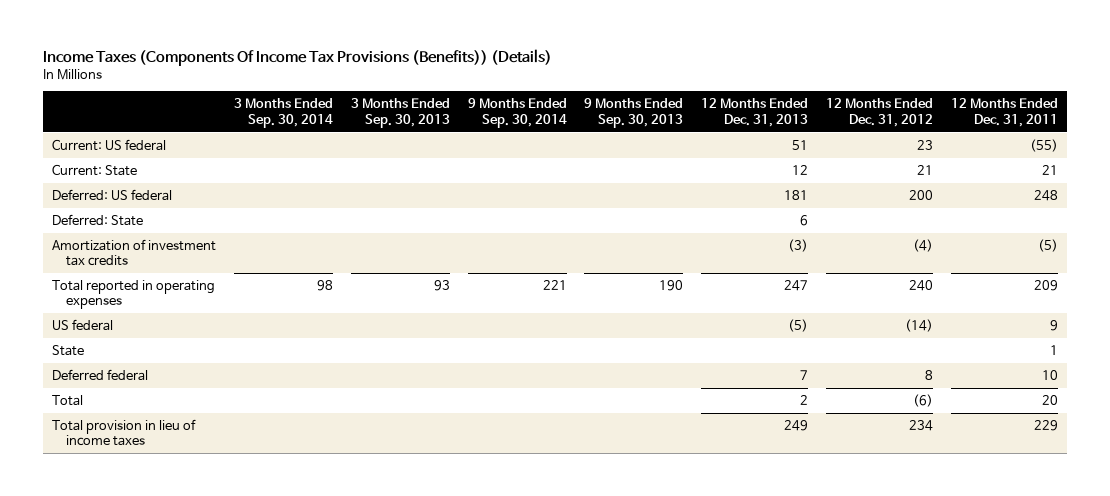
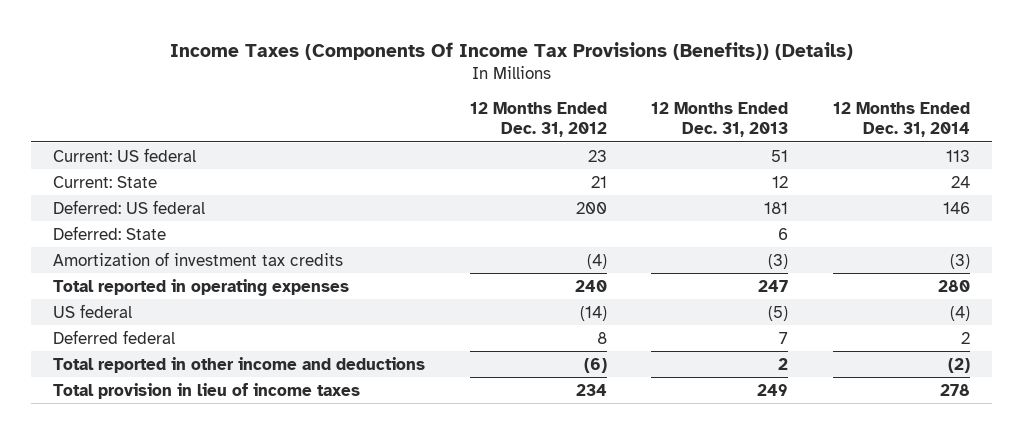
- | 3 Months Ended Sep. 30, 2014 | 3 Months Ended Sep. 30, 2013 | 9 Months Ended Sep. 30, 2014 | 9 Months Ended Sep. 30, 2013 | 12 Months Ended Dec. 31, 2013 | 12 Months Ended Dec. 31, 2012 | 12 Months Ended Dec. 31, 2011
+ | 12 Months Ended Dec. 31, 2012 | 12 Months Ended Dec. 31, 2013 | 12 Months Ended Dec. 31, 2014
- State | | | | | | | 1
- Total | | | | | 2 | (6) | 20
+ Total reported in other income and deductions | (6) | 2 | (2)

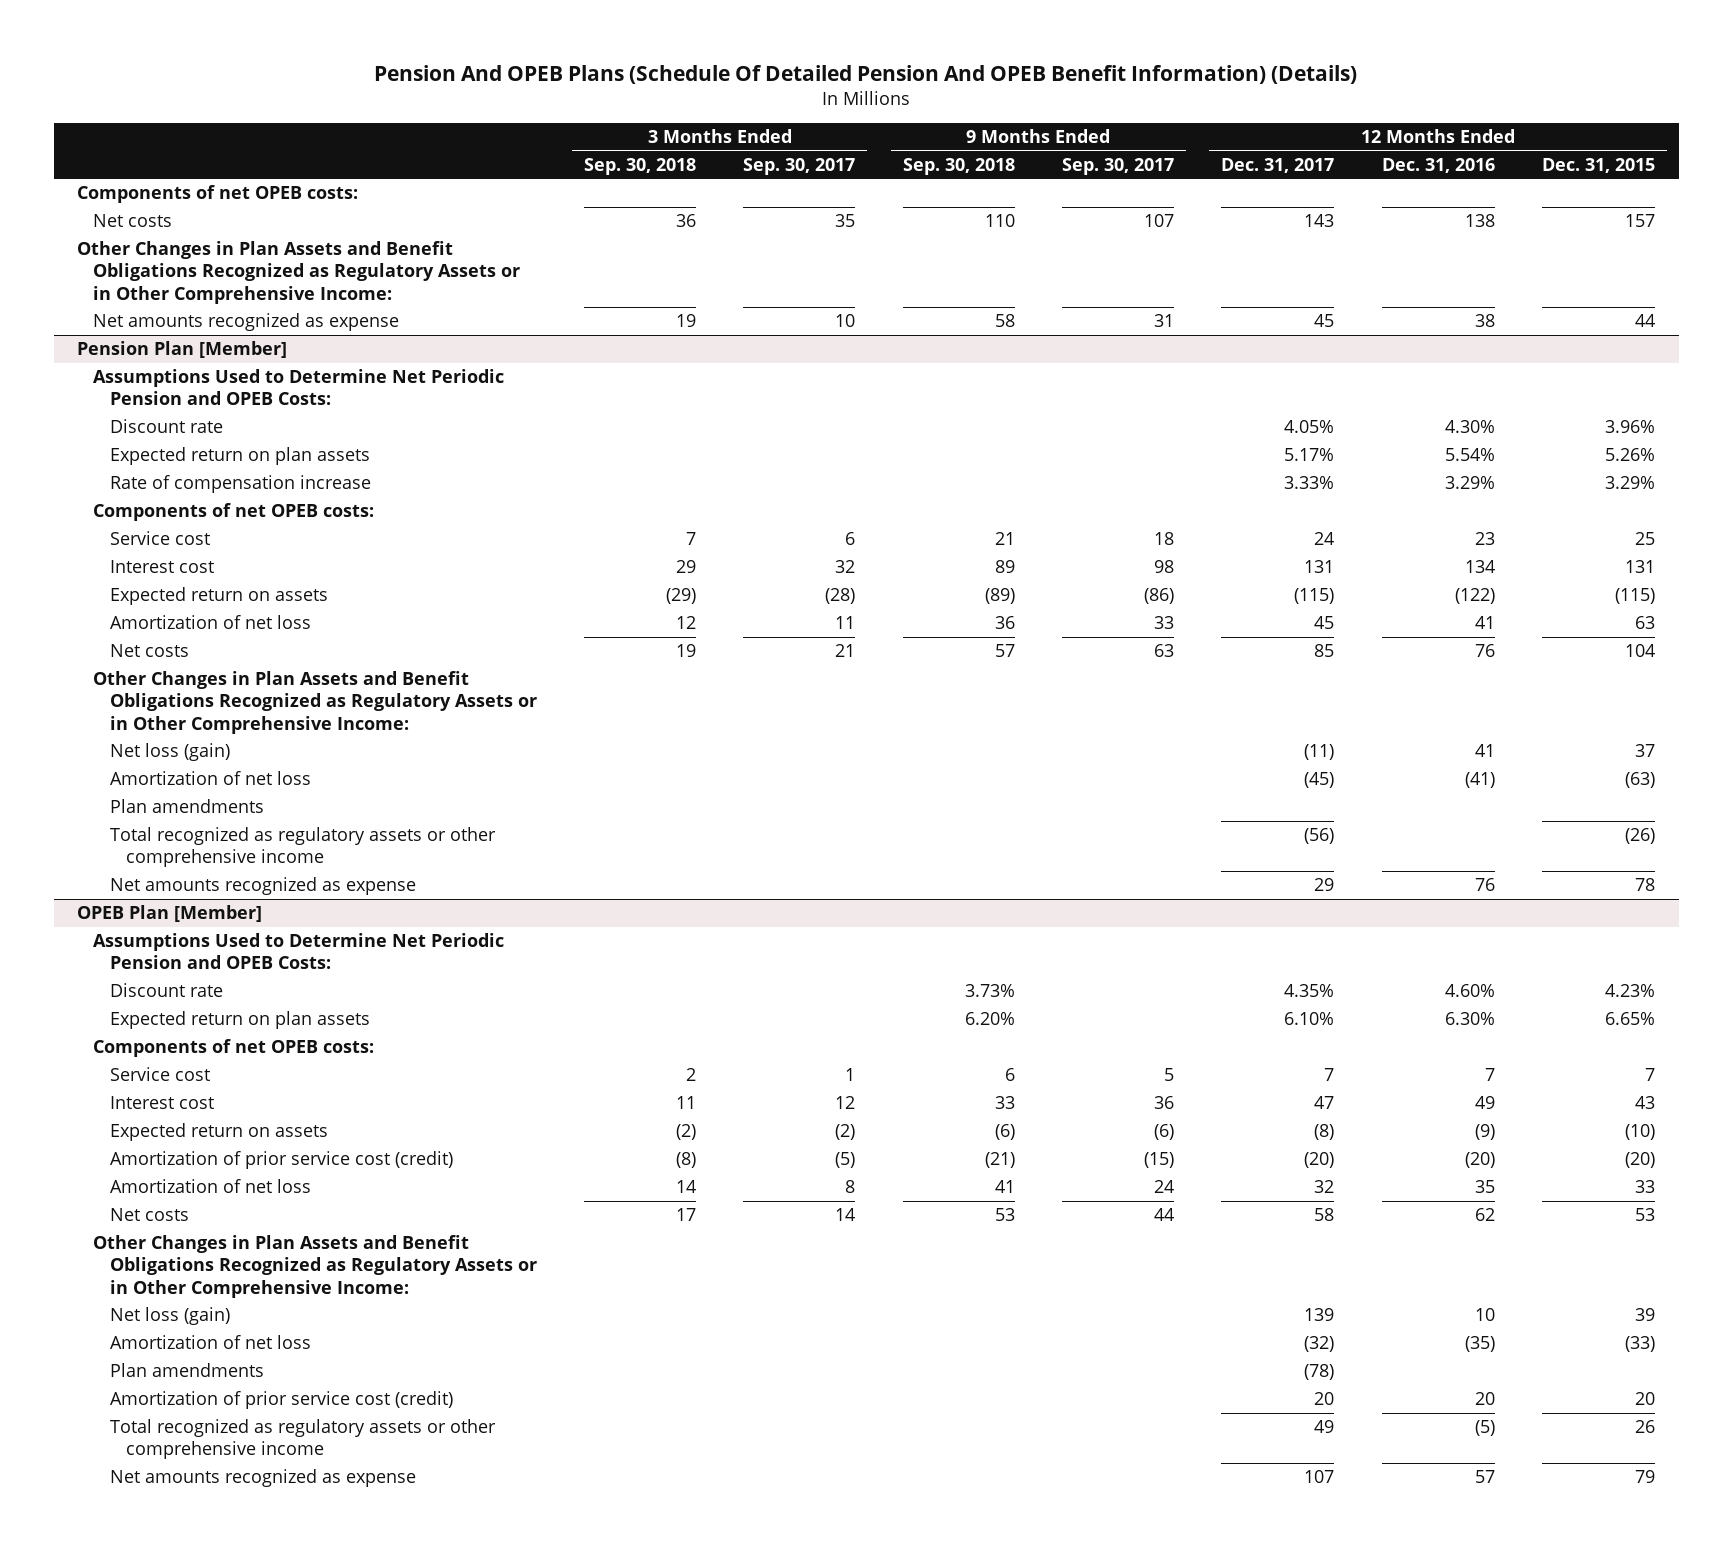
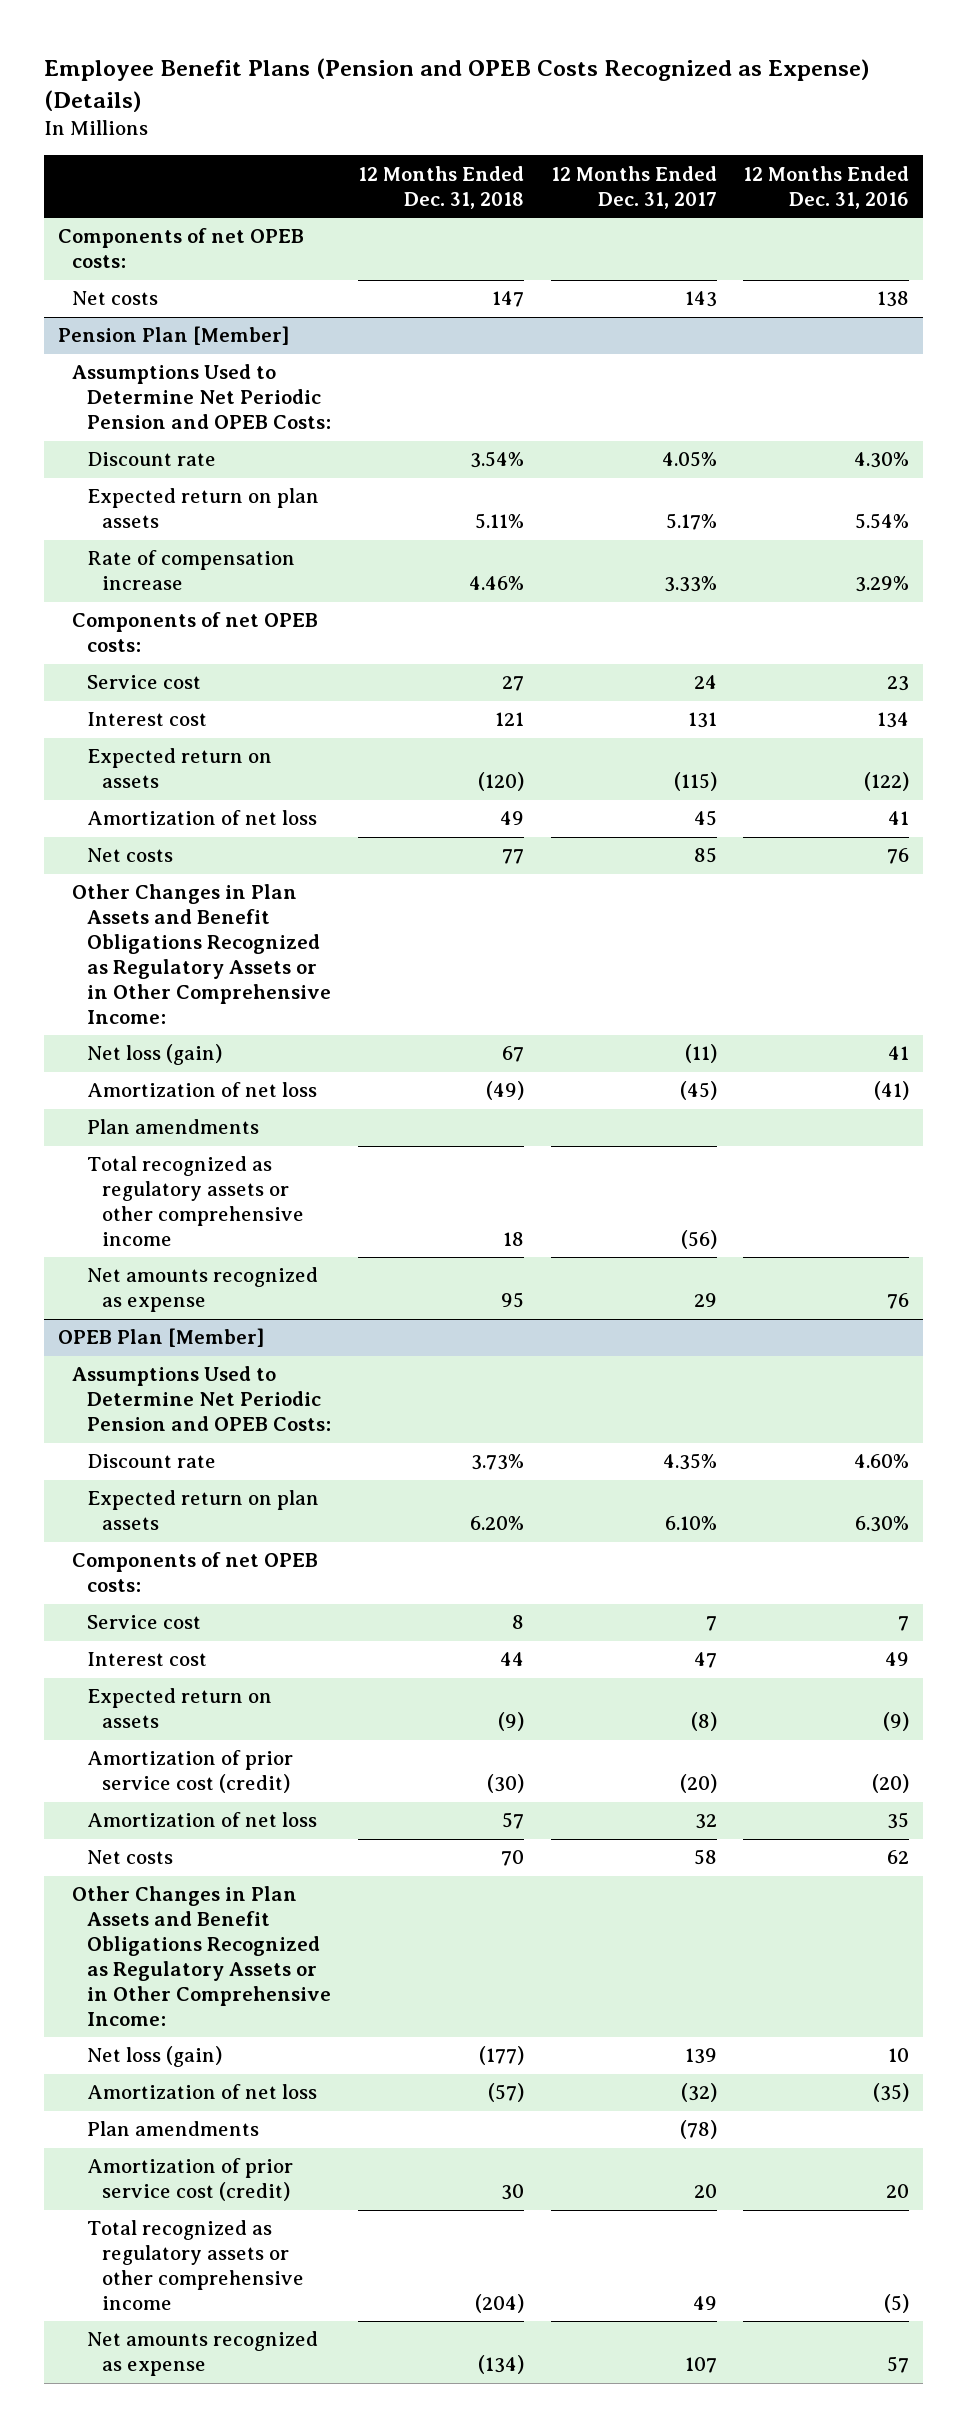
- Pension And OPEB Plans (Schedule Of Detailed Pension And OPEB Benefit Information) (Details)
+ Employee Benefit Plans (Pension and OPEB Costs Recognized as Expense) (Details)
- | 3 Months Ended Sep. 30, 2018 | 3 Months Ended Sep. 30, 2017 | 9 Months Ended Sep. 30, 2018 | 9 Months Ended Sep. 30, 2017 | 12 Months Ended Dec. 31, 2017 | 12 Months Ended Dec. 31, 2016 | 12 Months Ended Dec. 31, 2015
+ | 12 Months Ended Dec. 31, 2018 | 12 Months Ended Dec. 31, 2017 | 12 Months Ended Dec. 31, 2016
- Other Changes in Plan Assets and Benefit Obligations Recognized as Regulatory Assets or in Other Comprehensive Income:
- Net amounts recognized as expense | 19 | 10 | 58 | 31 | 45 | 38 | 44

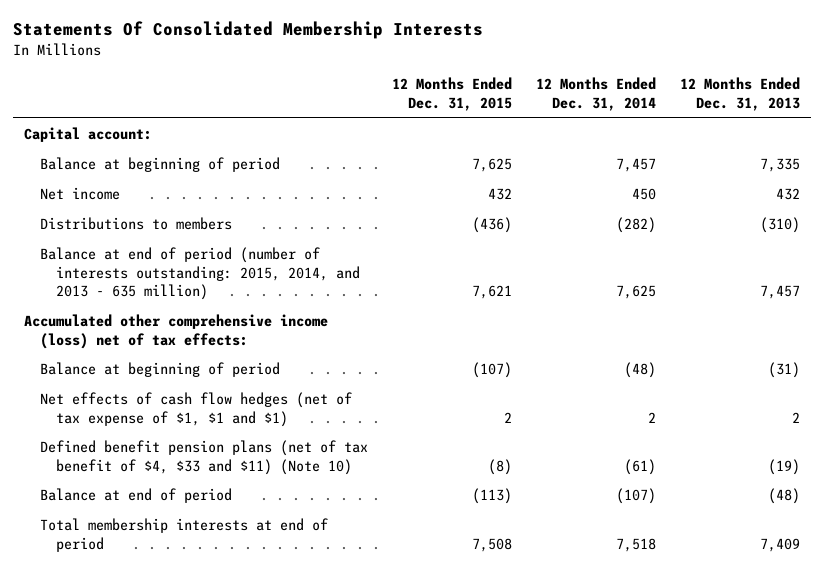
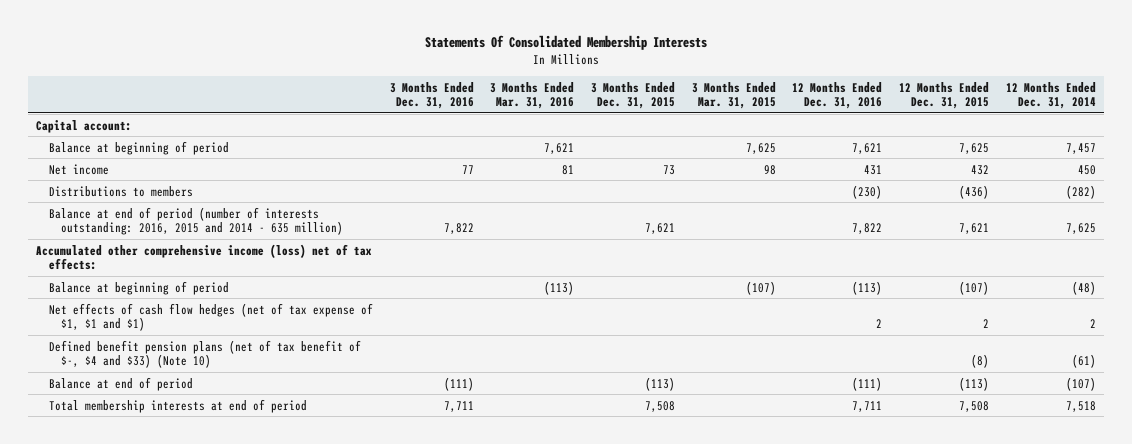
- | 12 Months Ended Dec. 31, 2015 | 12 Months Ended Dec. 31, 2014 | 12 Months Ended Dec. 31, 2013
+ | 3 Months Ended Dec. 31, 2016 | 3 Months Ended Mar. 31, 2016 | 3 Months Ended Dec. 31, 2015 | 3 Months Ended Mar. 31, 2015 | 12 Months Ended Dec. 31, 2016 | 12 Months Ended Dec. 31, 2015 | 12 Months Ended Dec. 31, 2014
- Balance at end of period (number of interests outstanding: 2015, 2014, and 2013 - 635 million) | 7,621 | 7,625 | 7,457
+ Balance at end of period (number of interests outstanding: 2016, 2015 and 2014 - 635 million) | 7,822 | | 7,621 | | 7,822 | 7,621 | 7,625
- Defined benefit pension plans (net of tax benefit of $4, $33 and $11) (Note 10) | (8) | (61) | (19)
+ Defined benefit pension plans (net of tax benefit of $-, $4 and $33) (Note 10) | | | | | | (8) | (61)

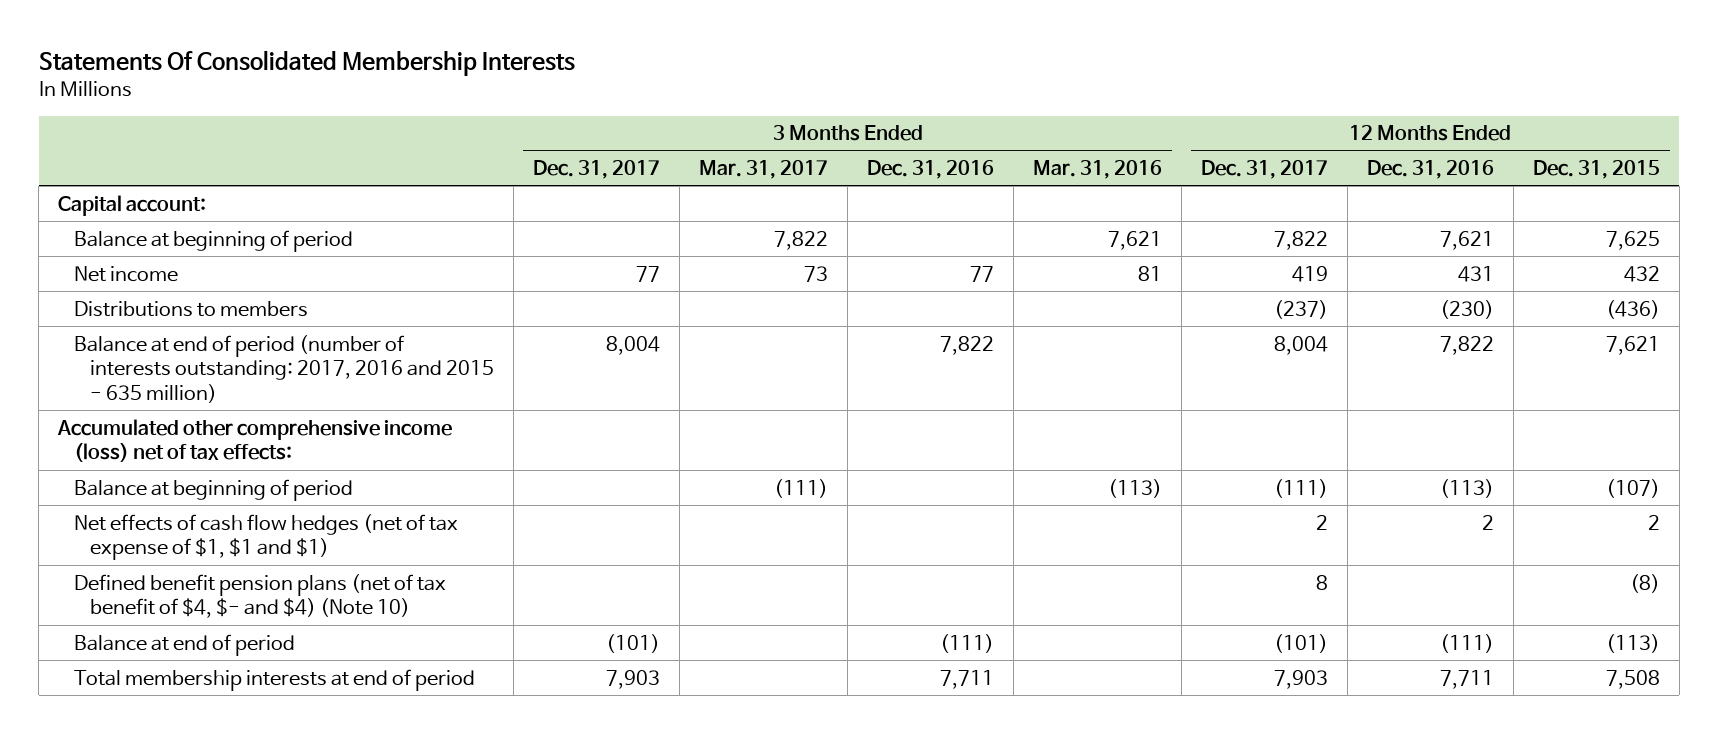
- | 3 Months Ended Dec. 31, 2016 | 3 Months Ended Mar. 31, 2016 | 3 Months Ended Dec. 31, 2015 | 3 Months Ended Mar. 31, 2015 | 12 Months Ended Dec. 31, 2016 | 12 Months Ended Dec. 31, 2015 | 12 Months Ended Dec. 31, 2014
+ | 3 Months Ended Dec. 31, 2017 | 3 Months Ended Mar. 31, 2017 | 3 Months Ended Dec. 31, 2016 | 3 Months Ended Mar. 31, 2016 | 12 Months Ended Dec. 31, 2017 | 12 Months Ended Dec. 31, 2016 | 12 Months Ended Dec. 31, 2015
- Balance at end of period (number of interests outstanding: 2016, 2015 and 2014 - 635 million) | 7,822 | | 7,621 | | 7,822 | 7,621 | 7,625
+ Balance at end of period (number of interests outstanding: 2017, 2016 and 2015 - 635 million) | 8,004 | | 7,822 | | 8,004 | 7,822 | 7,621
- Defined benefit pension plans (net of tax benefit of $-, $4 and $33) (Note 10) | | | | | | (8) | (61)
+ Defined benefit pension plans (net of tax benefit of $4, $- and $4) (Note 10) | | | | | 8 | | (8)

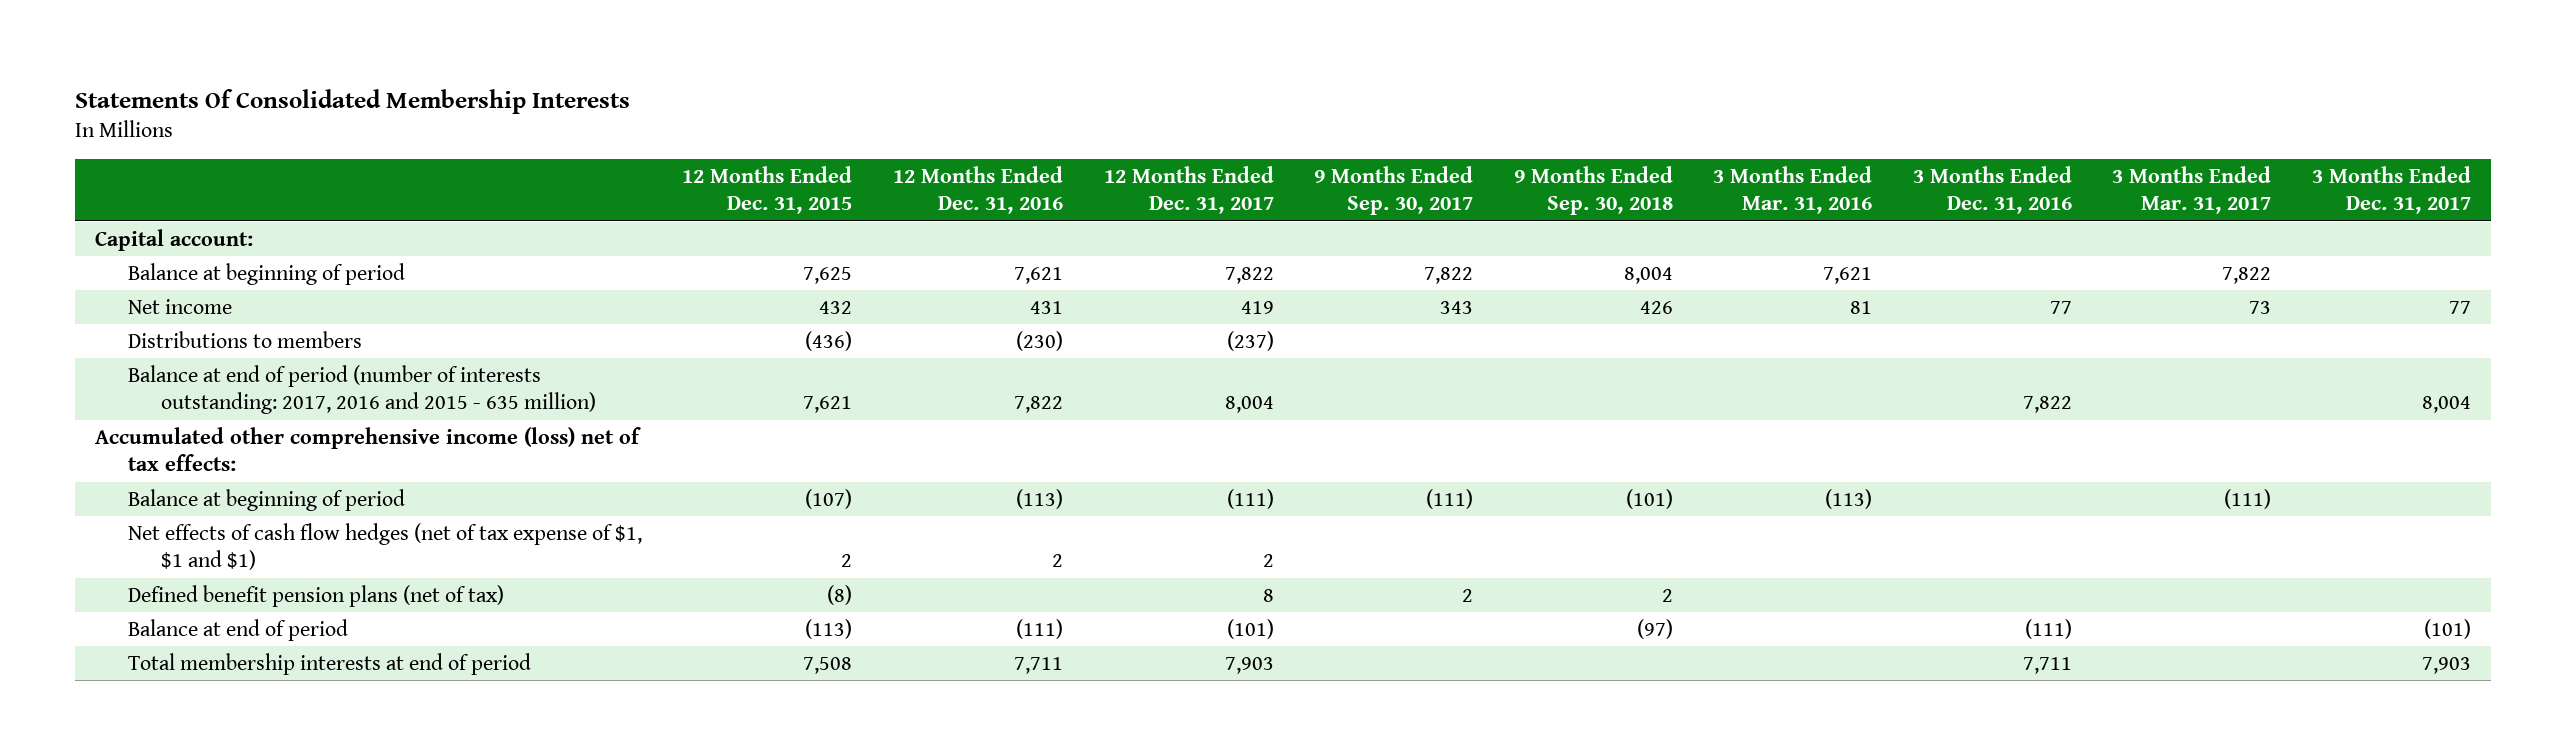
- | 3 Months Ended Dec. 31, 2017 | 3 Months Ended Mar. 31, 2017 | 3 Months Ended Dec. 31, 2016 | 3 Months Ended Mar. 31, 2016 | 12 Months Ended Dec. 31, 2017 | 12 Months Ended Dec. 31, 2016 | 12 Months Ended Dec. 31, 2015
+ | 12 Months Ended Dec. 31, 2015 | 12 Months Ended Dec. 31, 2016 | 12 Months Ended Dec. 31, 2017 | 9 Months Ended Sep. 30, 2017 | 9 Months Ended Sep. 30, 2018 | 3 Months Ended Mar. 31, 2016 | 3 Months Ended Dec. 31, 2016 | 3 Months Ended Mar. 31, 2017 | 3 Months Ended Dec. 31, 2017
- Defined benefit pension plans (net of tax benefit of $4, $- and $4) (Note 10) | | | | | 8 | | (8)
+ Defined benefit pension plans (net of tax) | (8) | | 8 | 2 | 2 | | | |

